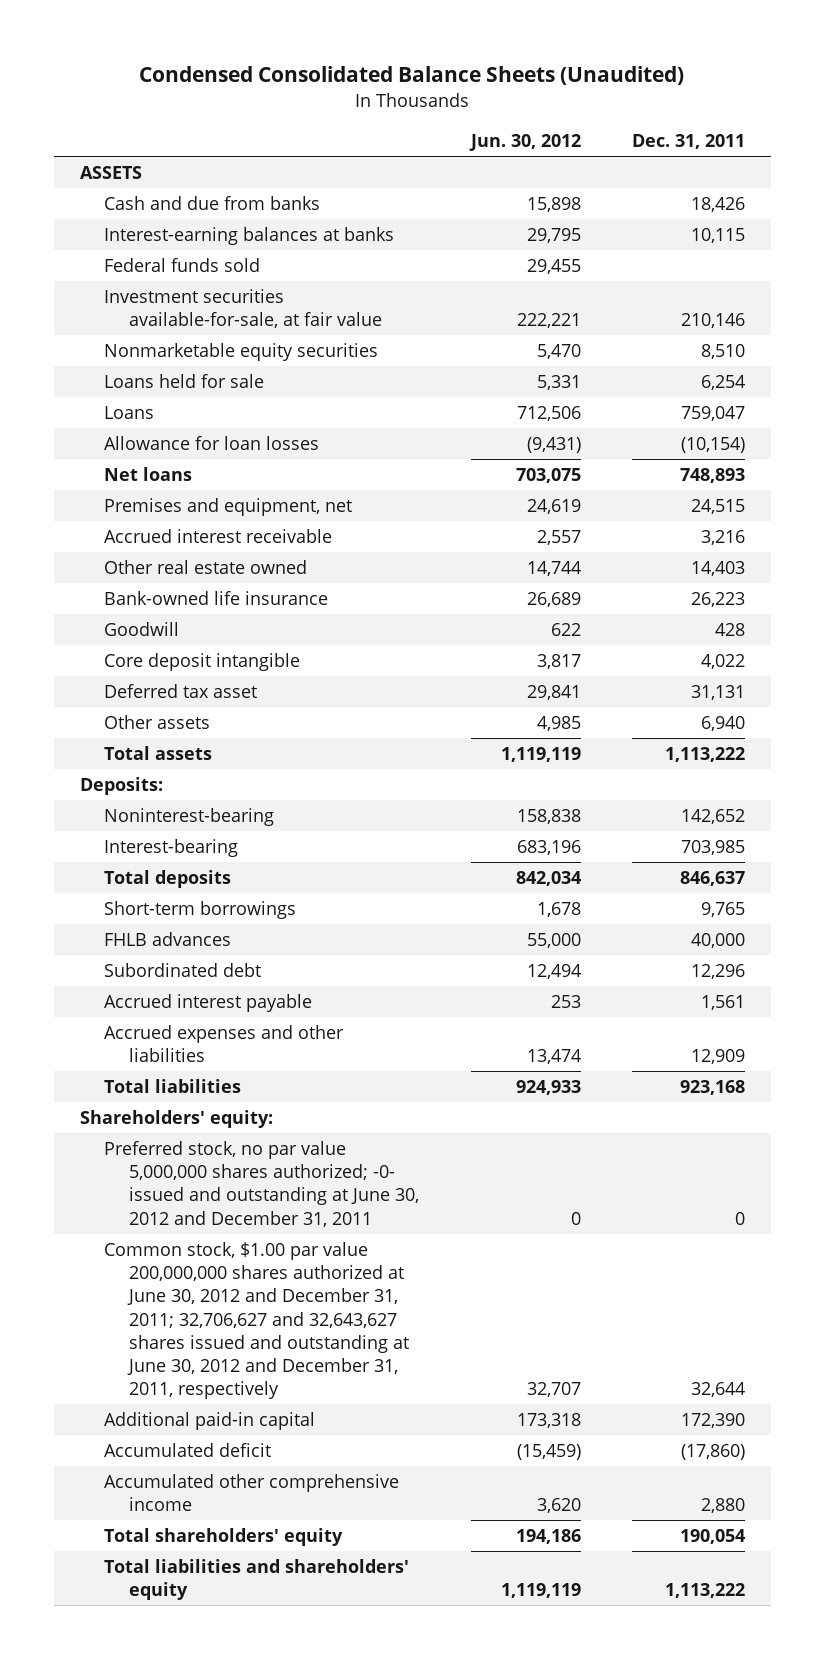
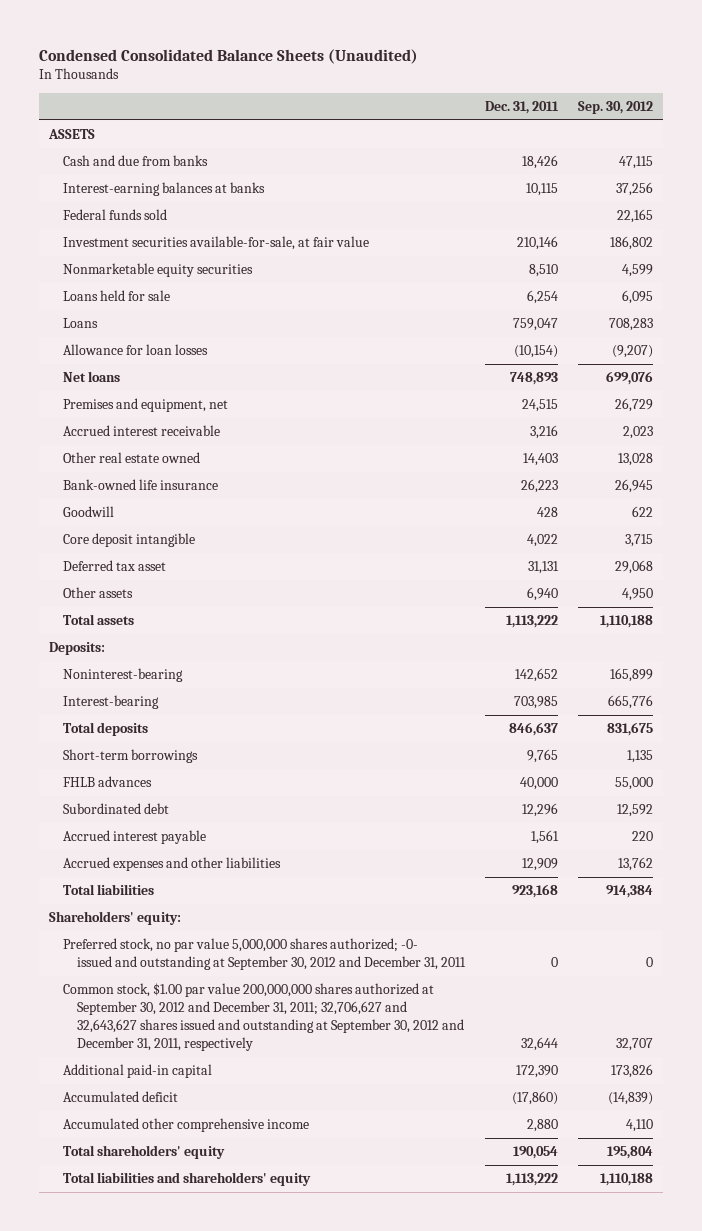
- | Jun. 30, 2012 | Dec. 31, 2011
+ | Dec. 31, 2011 | Sep. 30, 2012
- Preferred stock, no par value 5,000,000 shares authorized; -0- issued and outstanding at June 30, 2012 and December 31, 2011 | 0 | 0
- Common stock, $1.00 par value 200,000,000 shares authorized at June 30, 2012 and December 31, 2011; 32,706,627 and 32,643,627 shares issued and outstanding at June 30, 2012 and December 31, 2011, respectively | 32,707 | 32,644
+ Preferred stock, no par value 5,000,000 shares authorized; -0- issued and outstanding at September 30, 2012 and December 31, 2011 | 0 | 0
+ Common stock, $1.00 par value 200,000,000 shares authorized at September 30, 2012 and December 31, 2011; 32,706,627 and 32,643,627 shares issued and outstanding at September 30, 2012 and December 31, 2011, respectively | 32,644 | 32,707

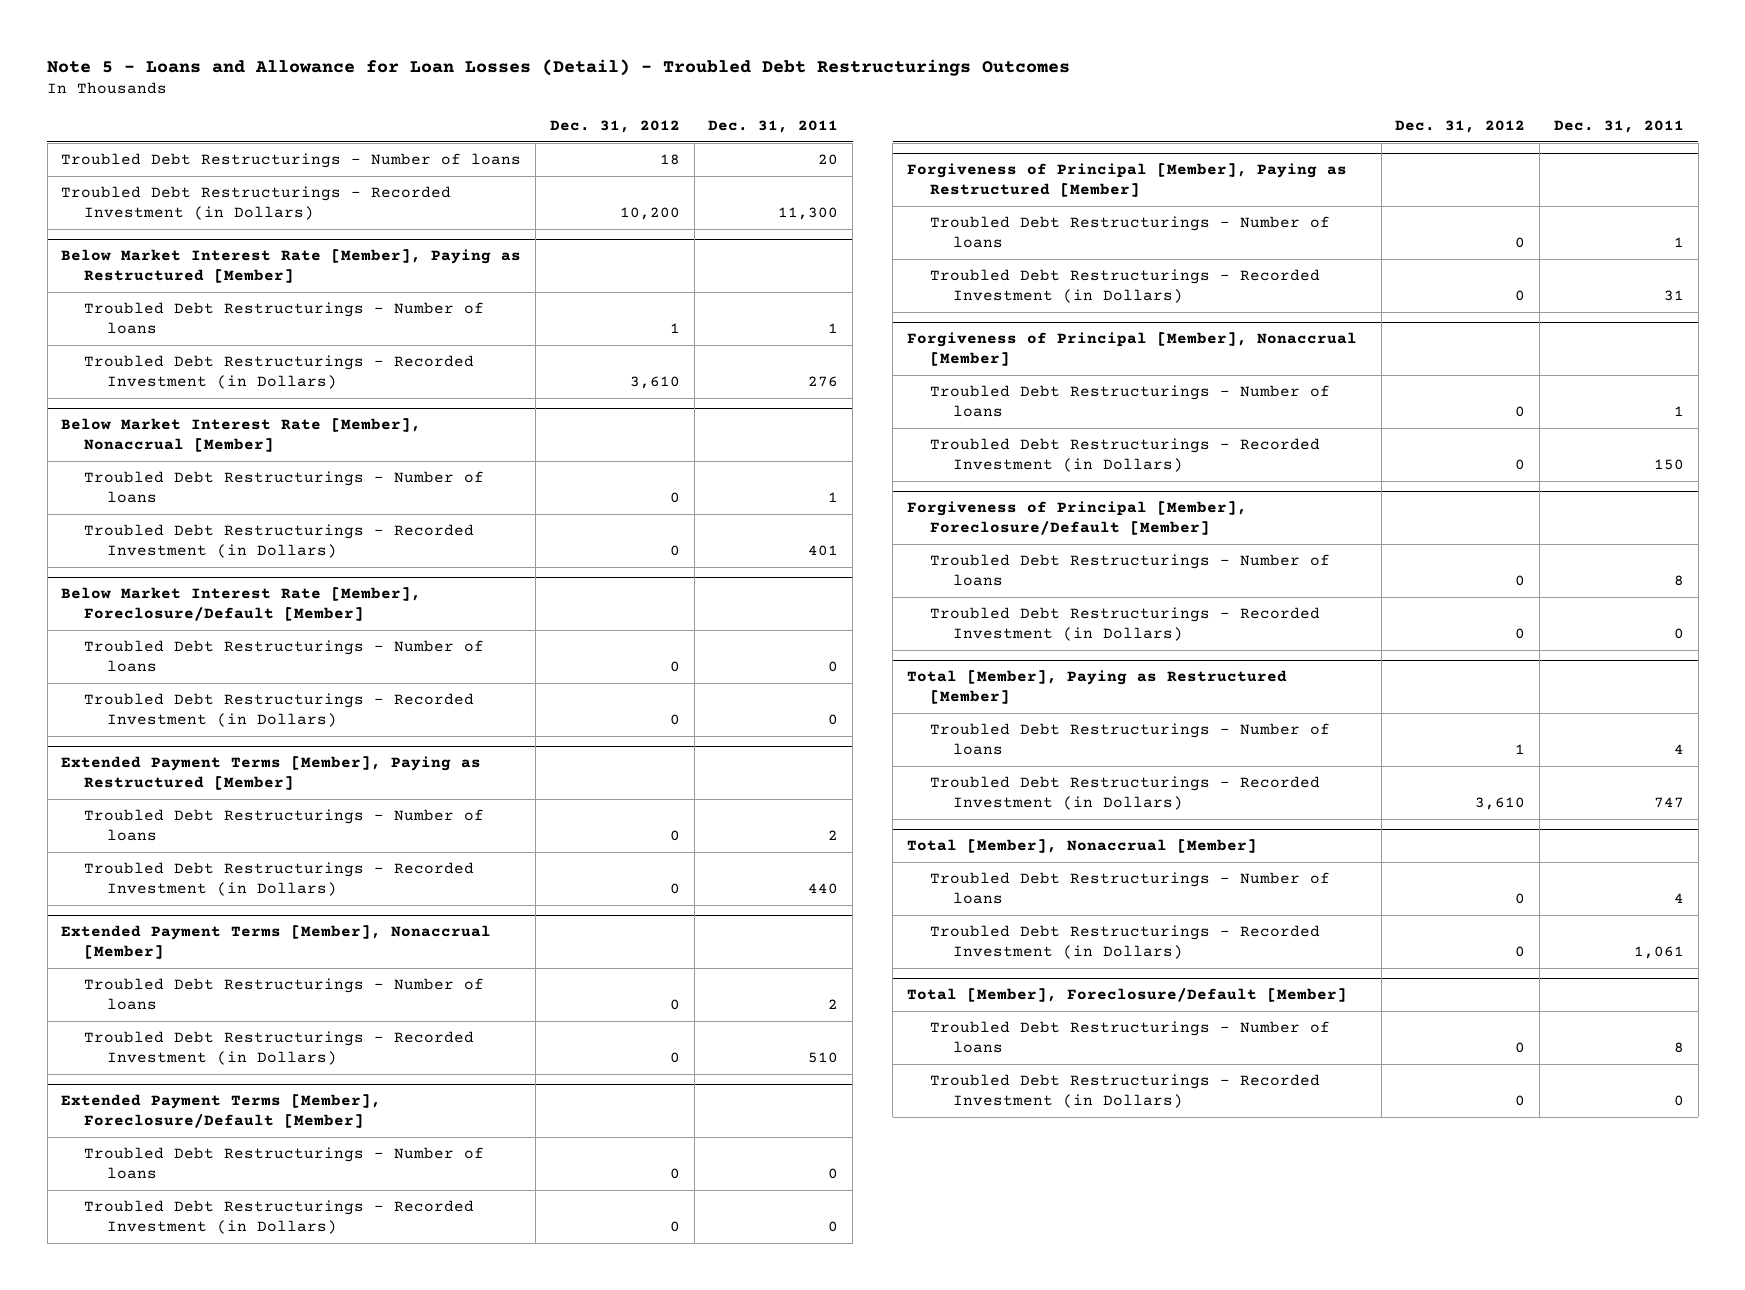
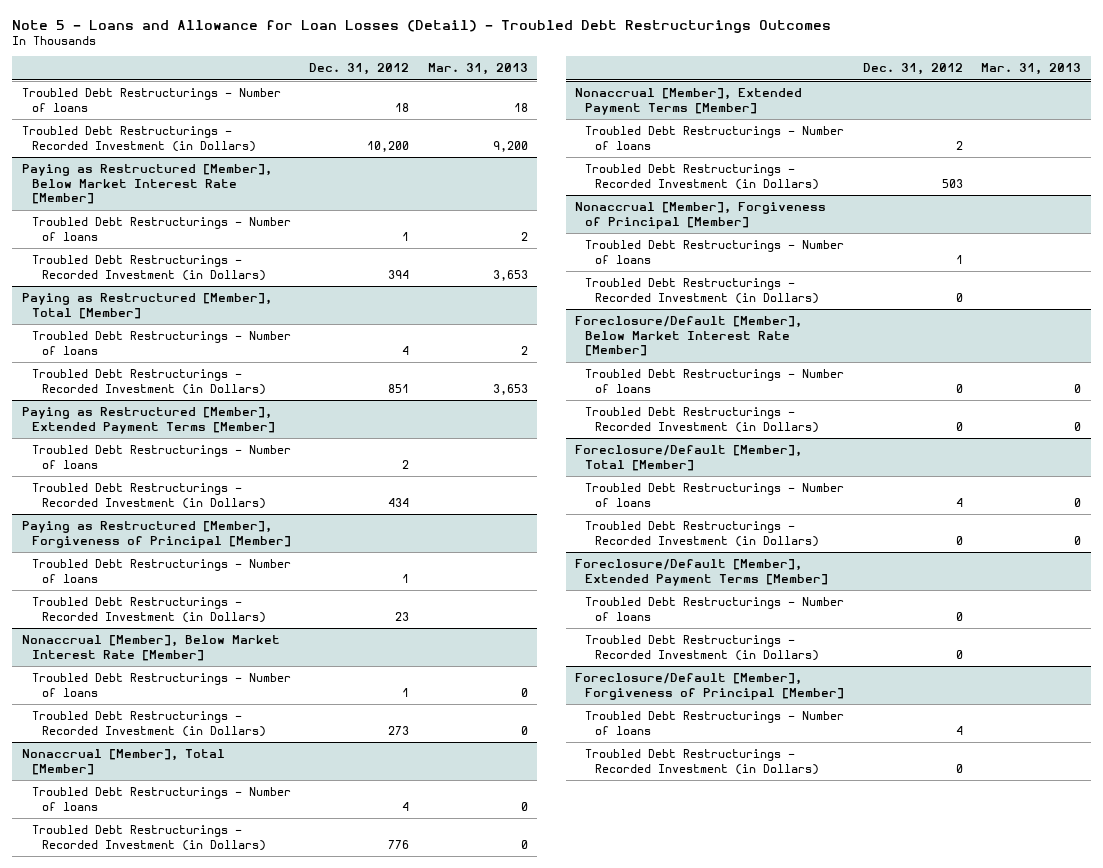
- | Dec. 31, 2012 | Dec. 31, 2011
+ | Dec. 31, 2012 | Mar. 31, 2013
- Below Market Interest Rate [Member], Paying as Restructured [Member]
+ Paying as Restructured [Member], Below Market Interest Rate [Member]
- Troubled Debt Restructurings - Recorded Investment (in Dollars) | 3,610 | 276
- Below Market Interest Rate [Member], Nonaccrual [Member]
- Troubled Debt Restructurings - Number of loans | 0 | 1
- Troubled Debt Restructurings - Recorded Investment (in Dollars) | 0 | 401
- Below Market Interest Rate [Member], Foreclosure/Default [Member]
- Troubled Debt Restructurings - Number of loans | 0 | 0
- Troubled Debt Restructurings - Recorded Investment (in Dollars) | 0 | 0
- Extended Payment Terms [Member], Paying as Restructured [Member]
- Troubled Debt Restructurings - Number of loans | 0 | 2
- Troubled Debt Restructurings - Recorded Investment (in Dollars) | 0 | 440
- Extended Payment Terms [Member], Nonaccrual [Member]
- Troubled Debt Restructurings - Number of loans | 0 | 2
- Troubled Debt Restructurings - Recorded Investment (in Dollars) | 0 | 510
- Extended Payment Terms [Member], Foreclosure/Default [Member]
- Troubled Debt Restructurings - Number of loans | 0 | 0
- Troubled Debt Restructurings - Recorded Investment (in Dollars) | 0 | 0
- Forgiveness of Principal [Member], Paying as Restructured [Member]
- Troubled Debt Restructurings - Number of loans | 0 | 1
+ Troubled Debt Restructurings - Recorded Investment (in Dollars) | 394 | 3,653
+ Paying as Restructured [Member], Total [Member]
+ Troubled Debt Restructurings - Number of loans | 4 | 2
+ Troubled Debt Restructurings - Recorded Investment (in Dollars) | 851 | 3,653
+ Paying as Restructured [Member], Extended Payment Terms [Member]
+ Troubled Debt Restructurings - Number of loans | 2 |
+ Troubled Debt Restructurings - Recorded Investment (in Dollars) | 434 |
+ Paying as Restructured [Member], Forgiveness of Principal [Member]
+ Troubled Debt Restructurings - Number of loans | 1 |
+ Troubled Debt Restructurings - Recorded Investment (in Dollars) | 23 |
+ Nonaccrual [Member], Below Market Interest Rate [Member]
+ Troubled Debt Restructurings - Number of loans | 1 | 0
+ Troubled Debt Restructurings - Recorded Investment (in Dollars) | 273 | 0
+ Nonaccrual [Member], Total [Member]
+ Troubled Debt Restructurings - Number of loans | 4 | 0
+ Troubled Debt Restructurings - Recorded Investment (in Dollars) | 776 | 0
+ Nonaccrual [Member], Extended Payment Terms [Member]
+ Troubled Debt Restructurings - Number of loans | 2 |
+ Troubled Debt Restructurings - Recorded Investment (in Dollars) | 503 |
+ Nonaccrual [Member], Forgiveness of Principal [Member]
+ Troubled Debt Restructurings - Number of loans | 1 |
- Forgiveness of Principal [Member], Nonaccrual [Member]
+ Foreclosure/Default [Member], Below Market Interest Rate [Member]
- Forgiveness of Principal [Member], Foreclosure/Default [Member]
- Troubled Debt Restructurings - Number of loans | 0 | 8
+ Foreclosure/Default [Member], Total [Member]
+ Troubled Debt Restructurings - Number of loans | 4 | 0
- Total [Member], Paying as Restructured [Member]
- Troubled Debt Restructurings - Number of loans | 1 | 4
- Troubled Debt Restructurings - Recorded Investment (in Dollars) | 3,610 | 747
- Total [Member], Nonaccrual [Member]
+ Foreclosure/Default [Member], Extended Payment Terms [Member]
- Total [Member], Foreclosure/Default [Member]
- Troubled Debt Restructurings - Number of loans | 0 | 8
+ Foreclosure/Default [Member], Forgiveness of Principal [Member]
+ Troubled Debt Restructurings - Number of loans | 4 |

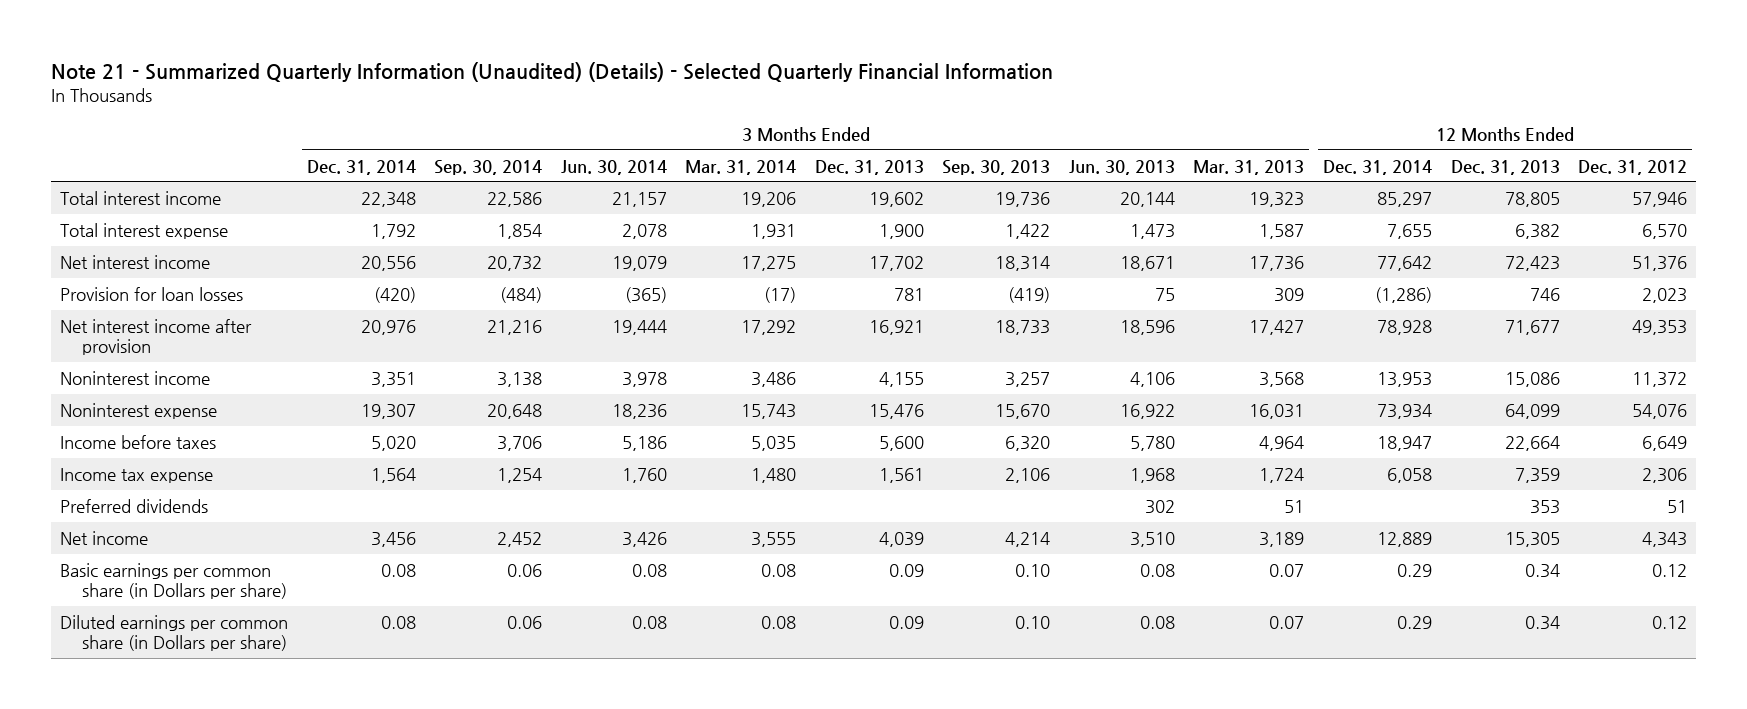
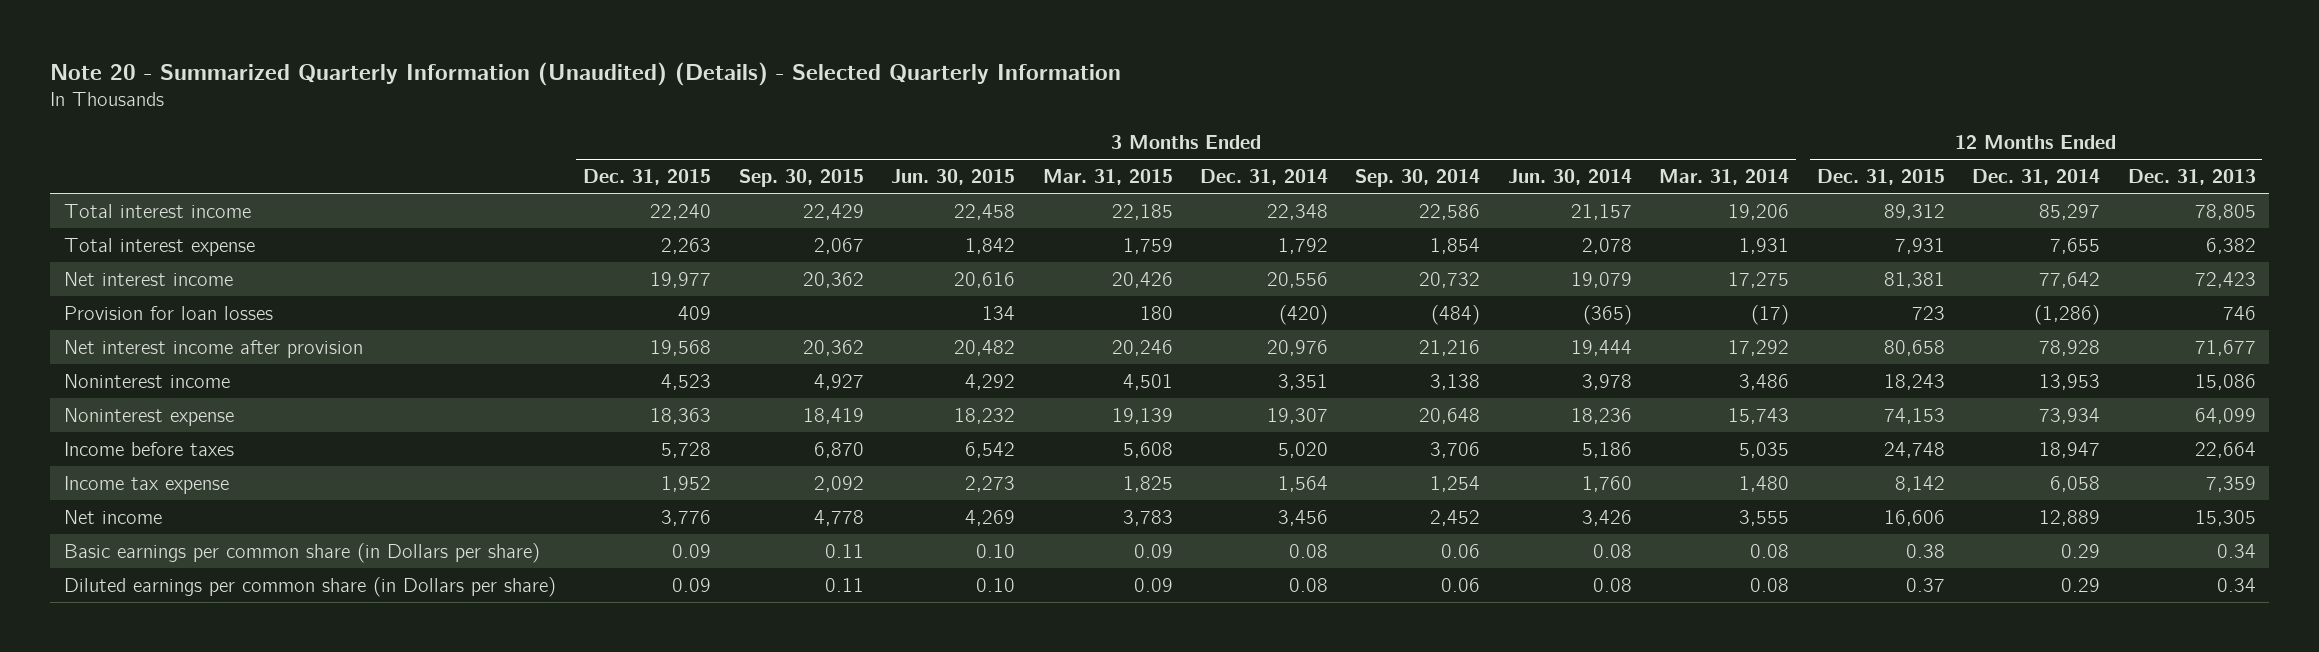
- Note 21 - Summarized Quarterly Information (Unaudited) (Details) - Selected Quarterly Financial Information
+ Note 20 - Summarized Quarterly Information (Unaudited) (Details) - Selected Quarterly Information
- | 3 Months Ended Dec. 31, 2014 | 3 Months Ended Sep. 30, 2014 | 3 Months Ended Jun. 30, 2014 | 3 Months Ended Mar. 31, 2014 | 3 Months Ended Dec. 31, 2013 | 3 Months Ended Sep. 30, 2013 | 3 Months Ended Jun. 30, 2013 | 3 Months Ended Mar. 31, 2013 | 12 Months Ended Dec. 31, 2014 | 12 Months Ended Dec. 31, 2013 | 12 Months Ended Dec. 31, 2012
+ | 3 Months Ended Dec. 31, 2015 | 3 Months Ended Sep. 30, 2015 | 3 Months Ended Jun. 30, 2015 | 3 Months Ended Mar. 31, 2015 | 3 Months Ended Dec. 31, 2014 | 3 Months Ended Sep. 30, 2014 | 3 Months Ended Jun. 30, 2014 | 3 Months Ended Mar. 31, 2014 | 12 Months Ended Dec. 31, 2015 | 12 Months Ended Dec. 31, 2014 | 12 Months Ended Dec. 31, 2013
- Preferred dividends | | | | | | | 302 | 51 | | 353 | 51

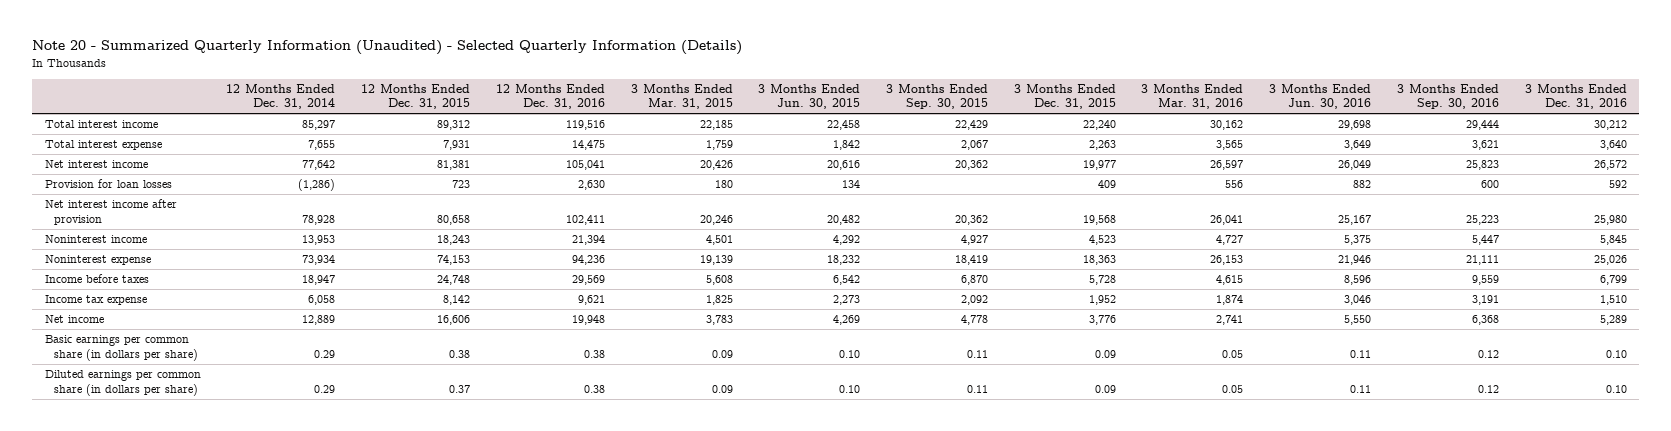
- Note 20 - Summarized Quarterly Information (Unaudited) (Details) - Selected Quarterly Information
+ Note 20 - Summarized Quarterly Information (Unaudited) - Selected Quarterly Information (Details)
- | 3 Months Ended Dec. 31, 2015 | 3 Months Ended Sep. 30, 2015 | 3 Months Ended Jun. 30, 2015 | 3 Months Ended Mar. 31, 2015 | 3 Months Ended Dec. 31, 2014 | 3 Months Ended Sep. 30, 2014 | 3 Months Ended Jun. 30, 2014 | 3 Months Ended Mar. 31, 2014 | 12 Months Ended Dec. 31, 2015 | 12 Months Ended Dec. 31, 2014 | 12 Months Ended Dec. 31, 2013
+ | 12 Months Ended Dec. 31, 2014 | 12 Months Ended Dec. 31, 2015 | 12 Months Ended Dec. 31, 2016 | 3 Months Ended Mar. 31, 2015 | 3 Months Ended Jun. 30, 2015 | 3 Months Ended Sep. 30, 2015 | 3 Months Ended Dec. 31, 2015 | 3 Months Ended Mar. 31, 2016 | 3 Months Ended Jun. 30, 2016 | 3 Months Ended Sep. 30, 2016 | 3 Months Ended Dec. 31, 2016
- Basic earnings per common share (in Dollars per share) | 0.09 | 0.11 | 0.10 | 0.09 | 0.08 | 0.06 | 0.08 | 0.08 | 0.38 | 0.29 | 0.34
- Diluted earnings per common share (in Dollars per share) | 0.09 | 0.11 | 0.10 | 0.09 | 0.08 | 0.06 | 0.08 | 0.08 | 0.37 | 0.29 | 0.34
+ Basic earnings per common share (in dollars per share) | 0.29 | 0.38 | 0.38 | 0.09 | 0.10 | 0.11 | 0.09 | 0.05 | 0.11 | 0.12 | 0.10
+ Diluted earnings per common share (in dollars per share) | 0.29 | 0.37 | 0.38 | 0.09 | 0.10 | 0.11 | 0.09 | 0.05 | 0.11 | 0.12 | 0.10

